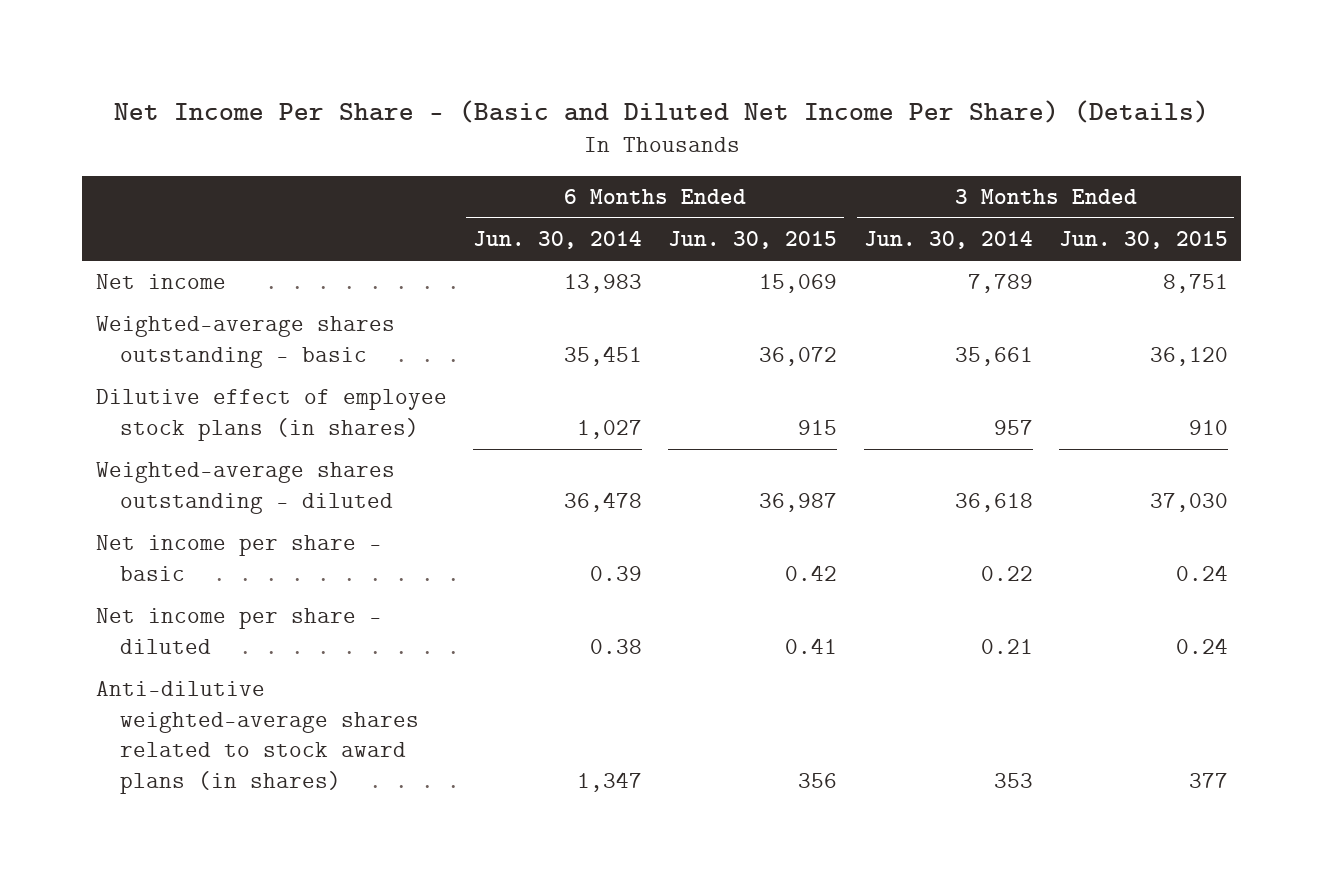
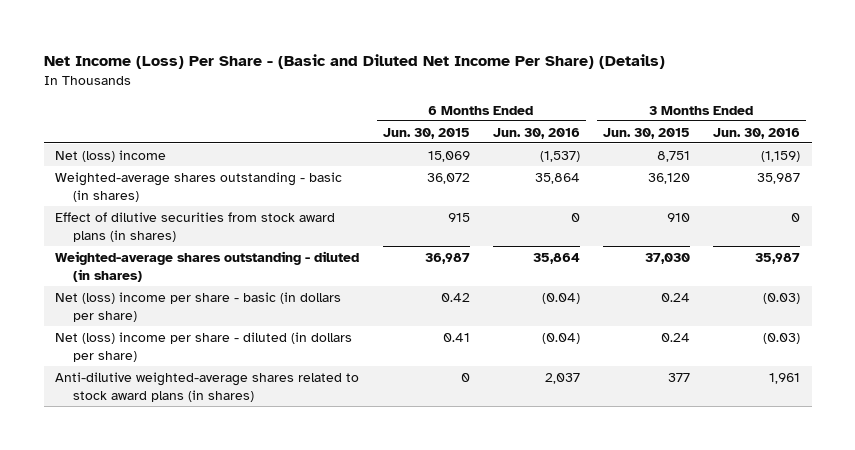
- Net Income Per Share - (Basic and Diluted Net Income Per Share) (Details)
+ Net Income (Loss) Per Share - (Basic and Diluted Net Income Per Share) (Details)
- | 6 Months Ended Jun. 30, 2014 | 6 Months Ended Jun. 30, 2015 | 3 Months Ended Jun. 30, 2014 | 3 Months Ended Jun. 30, 2015
+ | 6 Months Ended Jun. 30, 2015 | 6 Months Ended Jun. 30, 2016 | 3 Months Ended Jun. 30, 2015 | 3 Months Ended Jun. 30, 2016
- Net income | 13,983 | 15,069 | 7,789 | 8,751
- Weighted-average shares outstanding - basic | 35,451 | 36,072 | 35,661 | 36,120
- Dilutive effect of employee stock plans (in shares) | 1,027 | 915 | 957 | 910
- Weighted-average shares outstanding - diluted | 36,478 | 36,987 | 36,618 | 37,030
- Net income per share - basic | 0.39 | 0.42 | 0.22 | 0.24
- Net income per share - diluted | 0.38 | 0.41 | 0.21 | 0.24
- Anti-dilutive weighted-average shares related to stock award plans (in shares) | 1,347 | 356 | 353 | 377
+ Net (loss) income | 15,069 | (1,537) | 8,751 | (1,159)
+ Weighted-average shares outstanding - basic (in shares) | 36,072 | 35,864 | 36,120 | 35,987
+ Effect of dilutive securities from stock award plans (in shares) | 915 | 0 | 910 | 0
+ Weighted-average shares outstanding - diluted (in shares) | 36,987 | 35,864 | 37,030 | 35,987
+ Net (loss) income per share - basic (in dollars per share) | 0.42 | (0.04) | 0.24 | (0.03)
+ Net (loss) income per share - diluted (in dollars per share) | 0.41 | (0.04) | 0.24 | (0.03)
+ Anti-dilutive weighted-average shares related to stock award plans (in shares) | 0 | 2,037 | 377 | 1,961

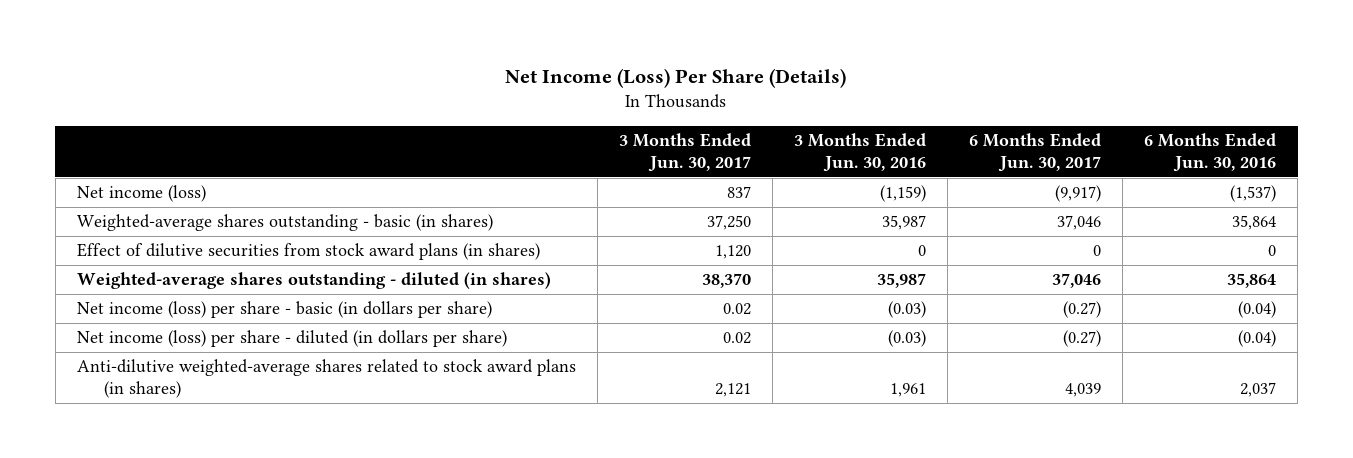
- Net Income (Loss) Per Share - (Basic and Diluted Net Income Per Share) (Details)
+ Net Income (Loss) Per Share (Details)
- | 6 Months Ended Jun. 30, 2015 | 6 Months Ended Jun. 30, 2016 | 3 Months Ended Jun. 30, 2015 | 3 Months Ended Jun. 30, 2016
+ | 3 Months Ended Jun. 30, 2017 | 3 Months Ended Jun. 30, 2016 | 6 Months Ended Jun. 30, 2017 | 6 Months Ended Jun. 30, 2016
- Net (loss) income | 15,069 | (1,537) | 8,751 | (1,159)
+ Net income (loss) | 837 | (1,159) | (9,917) | (1,537)
- Net (loss) income per share - basic (in dollars per share) | 0.42 | (0.04) | 0.24 | (0.03)
- Net (loss) income per share - diluted (in dollars per share) | 0.41 | (0.04) | 0.24 | (0.03)
+ Net income (loss) per share - basic (in dollars per share) | 0.02 | (0.03) | (0.27) | (0.04)
+ Net income (loss) per share - diluted (in dollars per share) | 0.02 | (0.03) | (0.27) | (0.04)

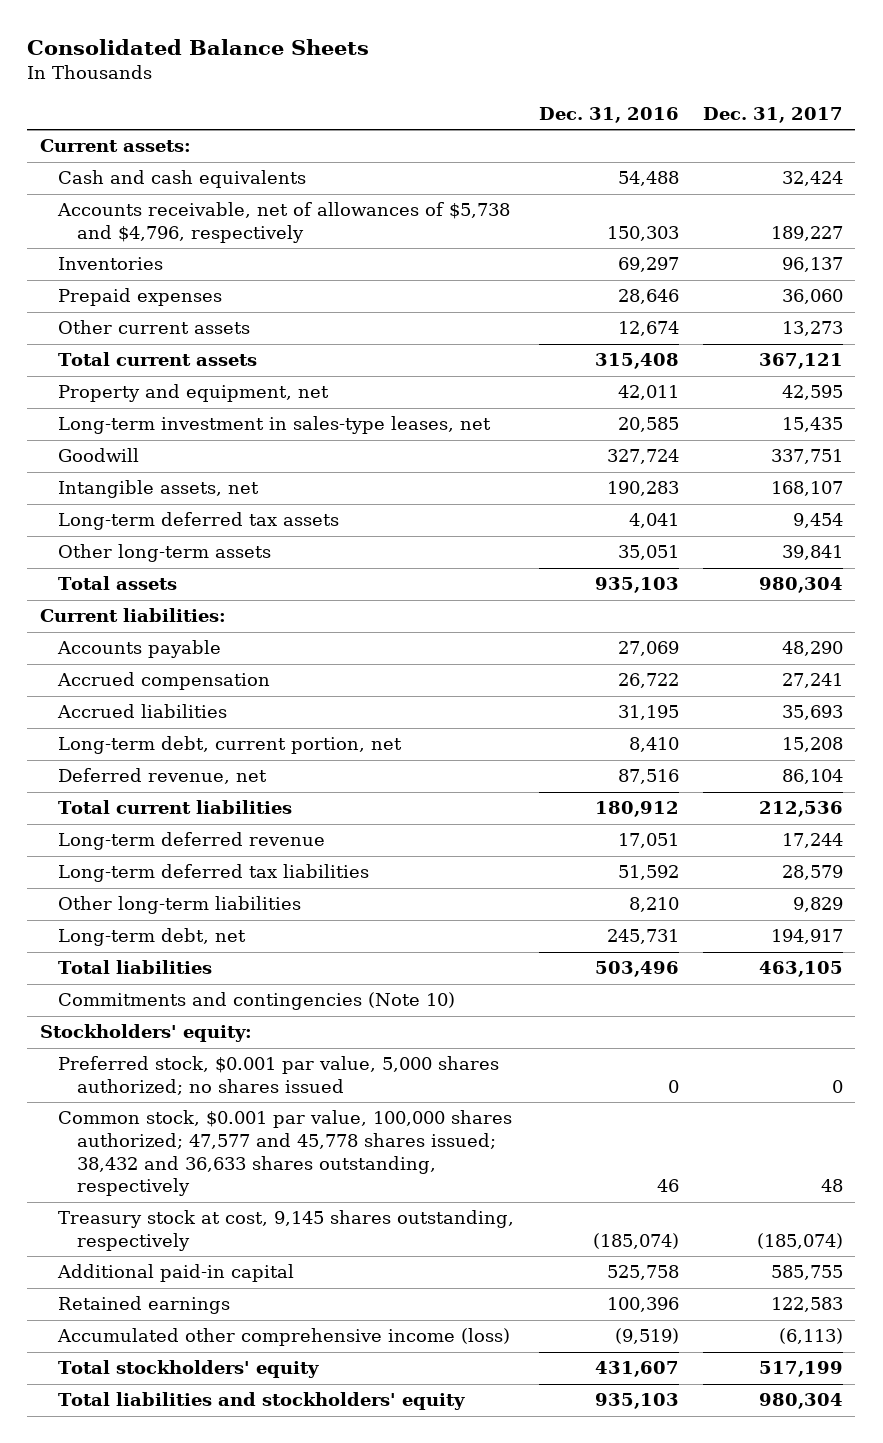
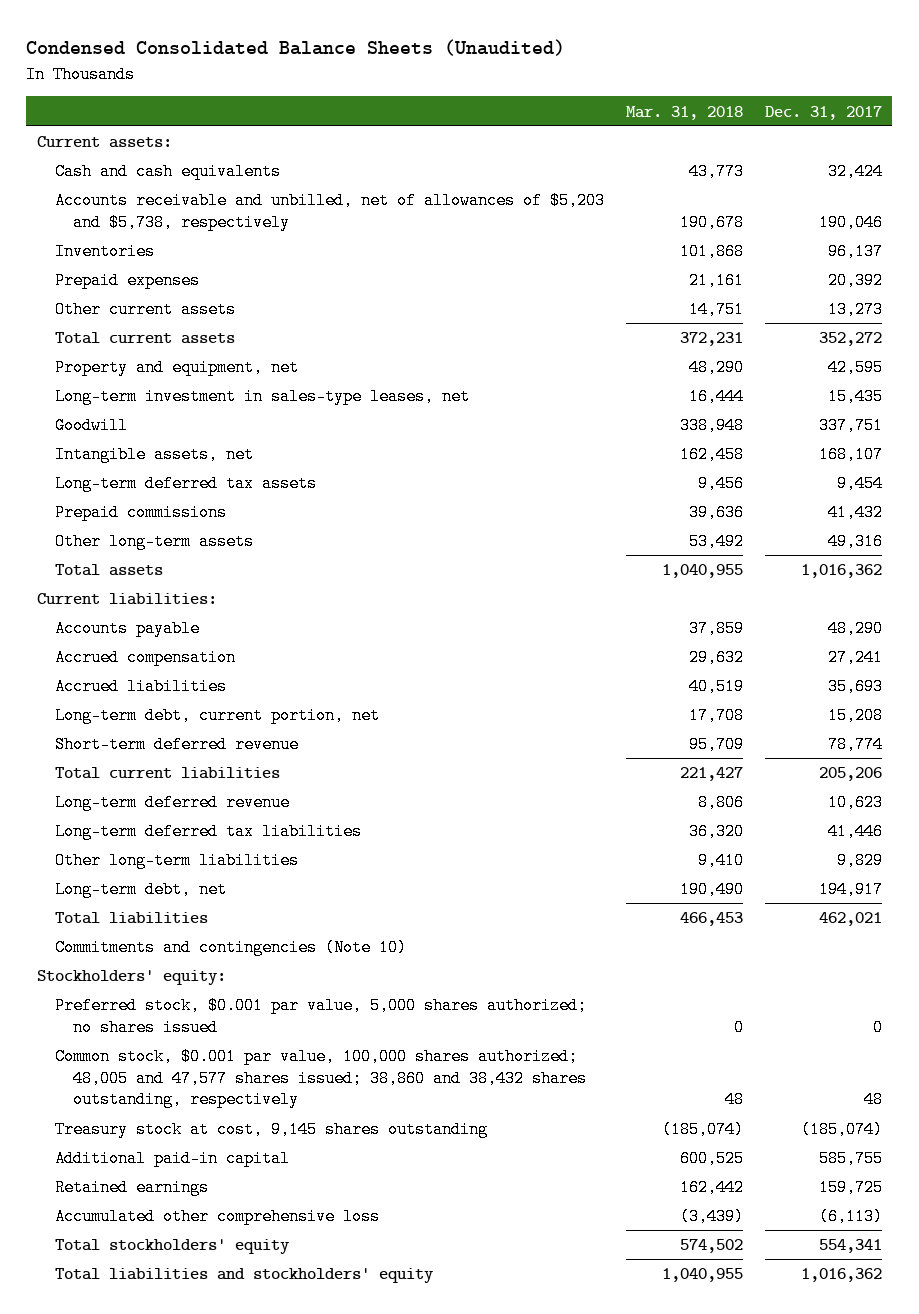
- Consolidated Balance Sheets
+ Condensed Consolidated Balance Sheets (Unaudited)
- | Dec. 31, 2016 | Dec. 31, 2017
+ | Mar. 31, 2018 | Dec. 31, 2017
- Accounts receivable, net of allowances of $5,738 and $4,796, respectively | 150,303 | 189,227
+ Accounts receivable and unbilled, net of allowances of $5,203 and $5,738, respectively | 190,678 | 190,046
- Prepaid expenses | 28,646 | 36,060
+ Prepaid expenses | 21,161 | 20,392
- Total current assets | 315,408 | 367,121
+ Total current assets | 372,231 | 352,272
- Other long-term assets | 35,051 | 39,841
- Total assets | 935,103 | 980,304
+ Prepaid commissions | 39,636 | 41,432
+ Other long-term assets | 53,492 | 49,316
+ Total assets | 1,040,955 | 1,016,362
- Deferred revenue, net | 87,516 | 86,104
- Total current liabilities | 180,912 | 212,536
- Long-term deferred revenue | 17,051 | 17,244
- Long-term deferred tax liabilities | 51,592 | 28,579
+ Short-term deferred revenue | 95,709 | 78,774
+ Total current liabilities | 221,427 | 205,206
+ Long-term deferred revenue | 8,806 | 10,623
+ Long-term deferred tax liabilities | 36,320 | 41,446
- Total liabilities | 503,496 | 463,105
+ Total liabilities | 466,453 | 462,021
- Common stock, $0.001 par value, 100,000 shares authorized; 47,577 and 45,778 shares issued; 38,432 and 36,633 shares outstanding, respectively | 46 | 48
- Treasury stock at cost, 9,145 shares outstanding, respectively | (185,074) | (185,074)
+ Common stock, $0.001 par value, 100,000 shares authorized; 48,005 and 47,577 shares issued; 38,860 and 38,432 shares outstanding, respectively | 48 | 48
+ Treasury stock at cost, 9,145 shares outstanding | (185,074) | (185,074)
- Retained earnings | 100,396 | 122,583
- Accumulated other comprehensive income (loss) | (9,519) | (6,113)
- Total stockholders' equity | 431,607 | 517,199
- Total liabilities and stockholders' equity | 935,103 | 980,304
+ Retained earnings | 162,442 | 159,725
+ Accumulated other comprehensive loss | (3,439) | (6,113)
+ Total stockholders' equity | 574,502 | 554,341
+ Total liabilities and stockholders' equity | 1,040,955 | 1,016,362

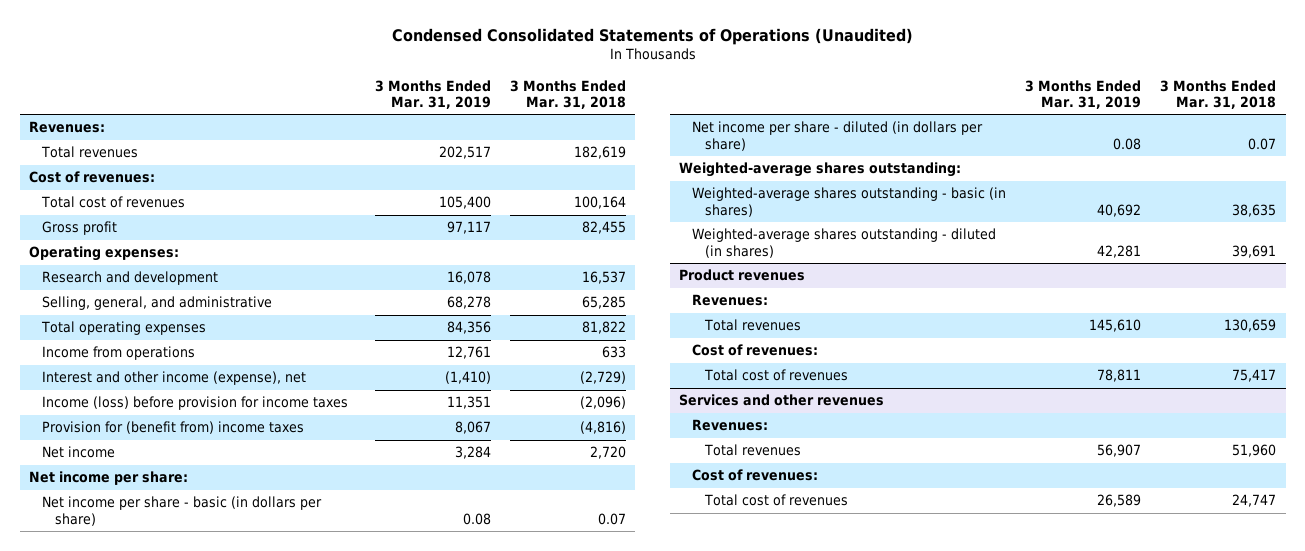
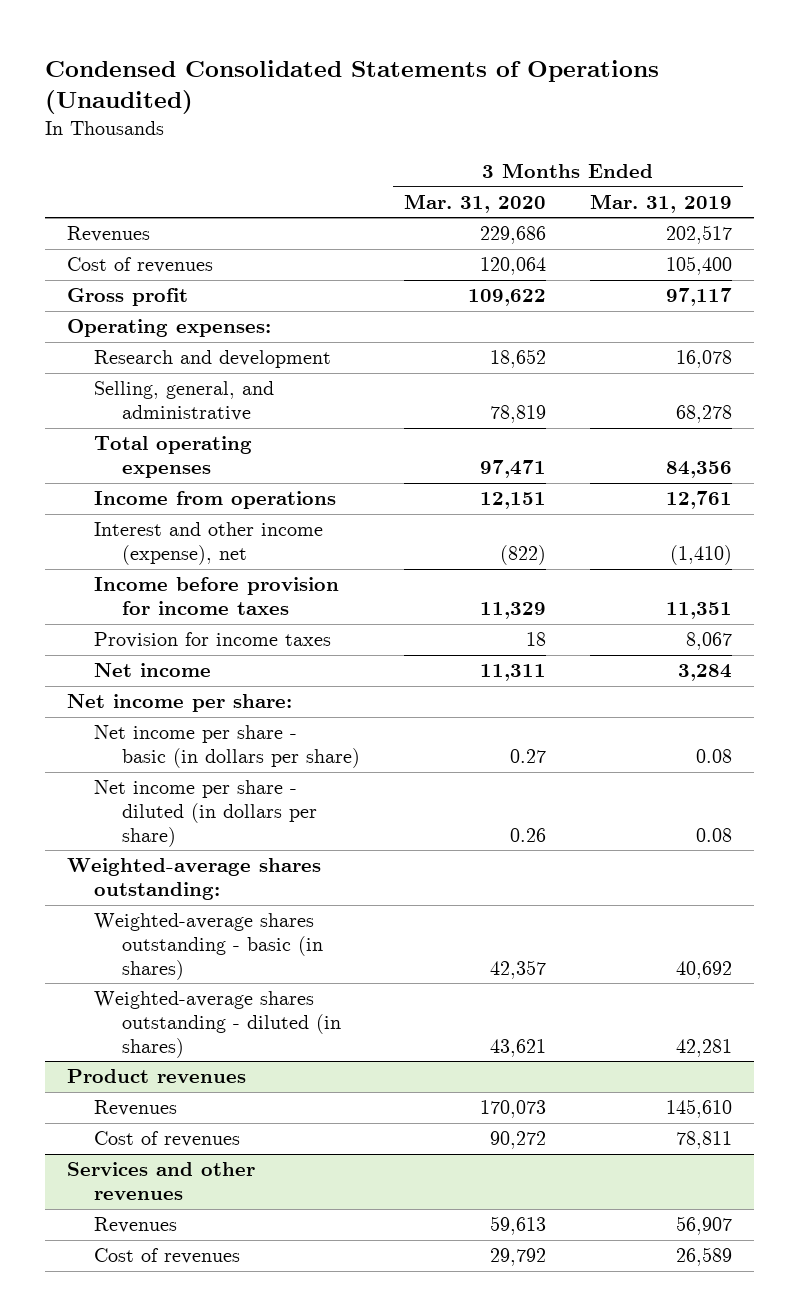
- | 3 Months Ended Mar. 31, 2019 | 3 Months Ended Mar. 31, 2018
+ | 3 Months Ended Mar. 31, 2020 | 3 Months Ended Mar. 31, 2019
- Revenues:
- Total revenues | 202,517 | 182,619
- Cost of revenues:
- Total cost of revenues | 105,400 | 100,164
+ Revenues | 229,686 | 202,517
+ Cost of revenues | 120,064 | 105,400
- Income (loss) before provision for income taxes | 11,351 | (2,096)
- Provision for (benefit from) income taxes | 8,067 | (4,816)
+ Income before provision for income taxes | 11,329 | 11,351
+ Provision for income taxes | 18 | 8,067
@ Product revenues
- Revenues:
- Total revenues | 145,610 | 130,659
- Cost of revenues:
- Total cost of revenues | 78,811 | 75,417
+ Revenues | 170,073 | 145,610
+ Cost of revenues | 90,272 | 78,811
@ Services and other revenues
- Revenues:
- Total revenues | 56,907 | 51,960
- Cost of revenues:
- Total cost of revenues | 26,589 | 24,747
+ Revenues | 59,613 | 56,907
+ Cost of revenues | 29,792 | 26,589

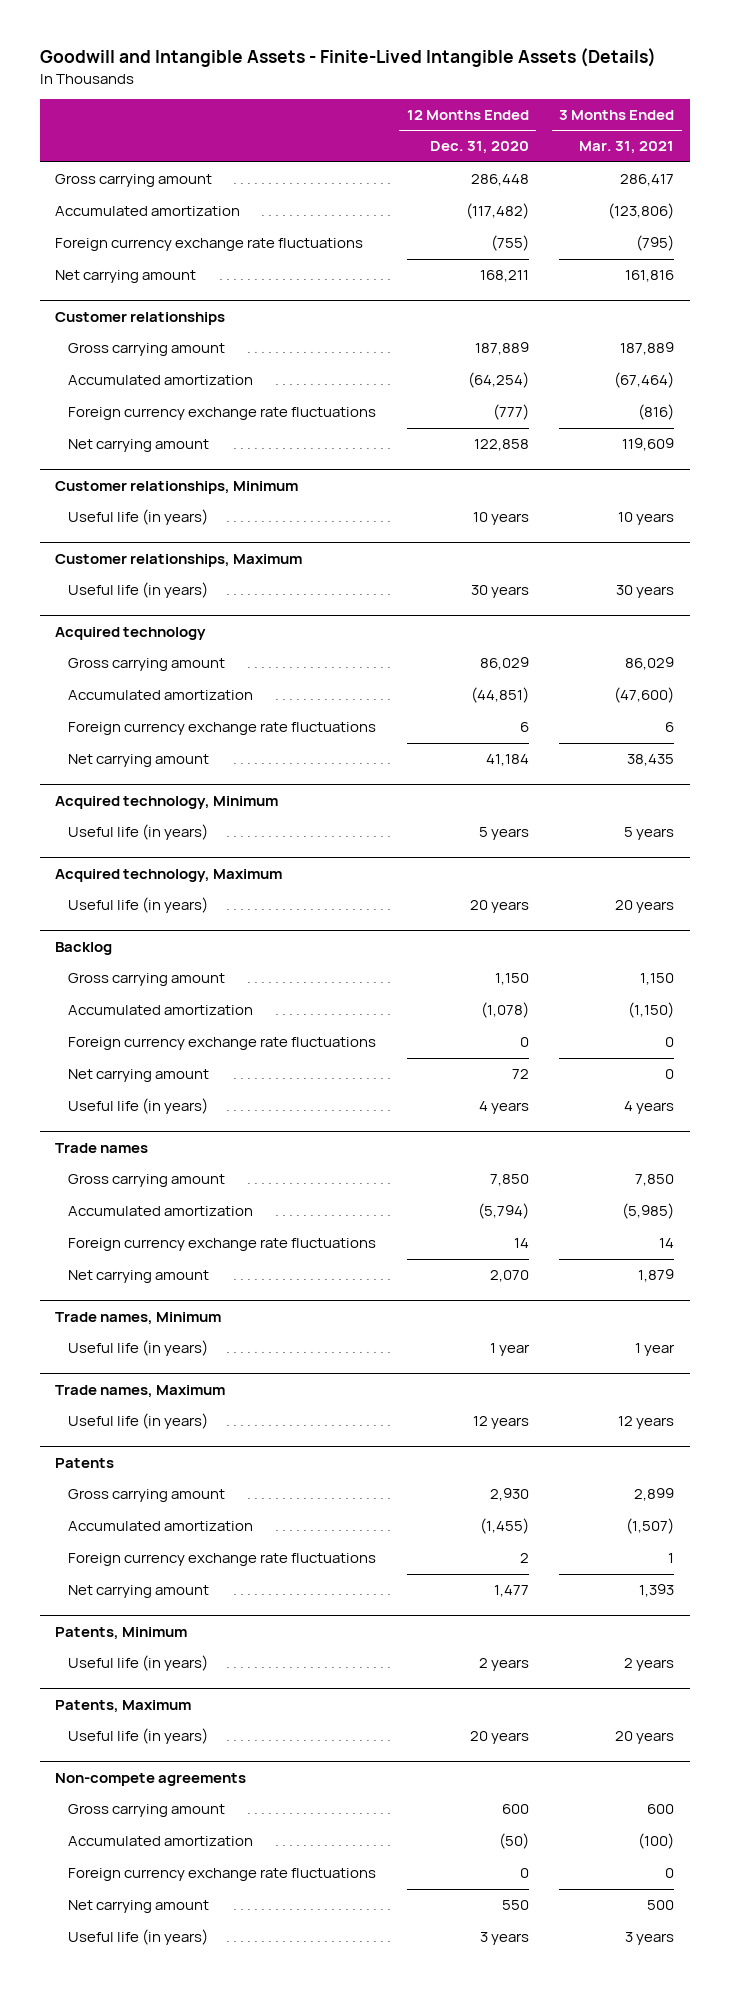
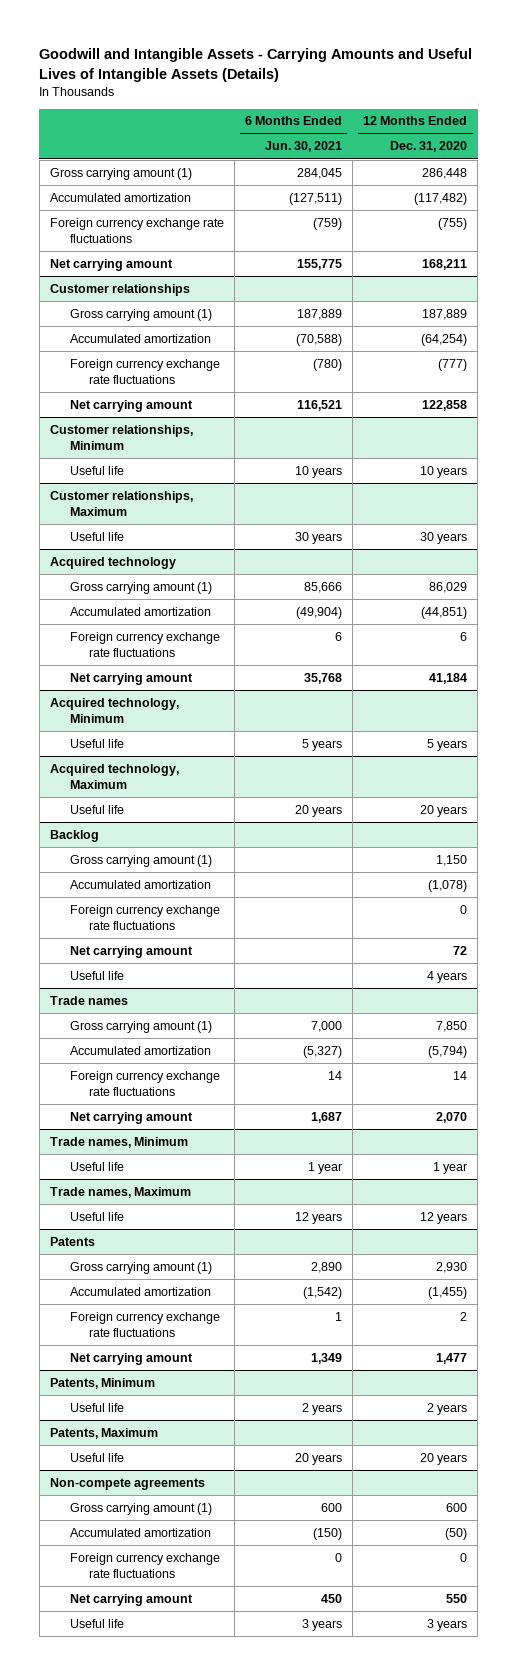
- Goodwill and Intangible Assets - Finite-Lived Intangible Assets (Details)
+ Goodwill and Intangible Assets - Carrying Amounts and Useful Lives of Intangible Assets (Details)
- | 12 Months Ended Dec. 31, 2020 | 3 Months Ended Mar. 31, 2021
+ | 6 Months Ended Jun. 30, 2021 | 12 Months Ended Dec. 31, 2020
- Gross carrying amount | 286,448 | 286,417
+ Gross carrying amount (1) | 284,045 | 286,448
@ Customer relationships
- Gross carrying amount | 187,889 | 187,889
+ Gross carrying amount (1) | 187,889 | 187,889
@ Customer relationships, Minimum
- Useful life (in years) | 10 years | 10 years
+ Useful life | 10 years | 10 years
@ Customer relationships, Maximum
- Useful life (in years) | 30 years | 30 years
+ Useful life | 30 years | 30 years
@ Acquired technology
- Gross carrying amount | 86,029 | 86,029
+ Gross carrying amount (1) | 85,666 | 86,029
@ Acquired technology, Minimum
- Useful life (in years) | 5 years | 5 years
+ Useful life | 5 years | 5 years
@ Acquired technology, Maximum
- Useful life (in years) | 20 years | 20 years
+ Useful life | 20 years | 20 years
@ Backlog
- Gross carrying amount | 1,150 | 1,150
+ Gross carrying amount (1) | | 1,150
- Useful life (in years) | 4 years | 4 years
+ Useful life | | 4 years
@ Trade names
- Gross carrying amount | 7,850 | 7,850
+ Gross carrying amount (1) | 7,000 | 7,850
@ Trade names, Minimum
- Useful life (in years) | 1 year | 1 year
+ Useful life | 1 year | 1 year
@ Trade names, Maximum
- Useful life (in years) | 12 years | 12 years
+ Useful life | 12 years | 12 years
@ Patents
- Gross carrying amount | 2,930 | 2,899
+ Gross carrying amount (1) | 2,890 | 2,930
@ Patents, Minimum
- Useful life (in years) | 2 years | 2 years
+ Useful life | 2 years | 2 years
@ Patents, Maximum
- Useful life (in years) | 20 years | 20 years
+ Useful life | 20 years | 20 years
@ Non-compete agreements
- Gross carrying amount | 600 | 600
+ Gross carrying amount (1) | 600 | 600
- Useful life (in years) | 3 years | 3 years
+ Useful life | 3 years | 3 years

